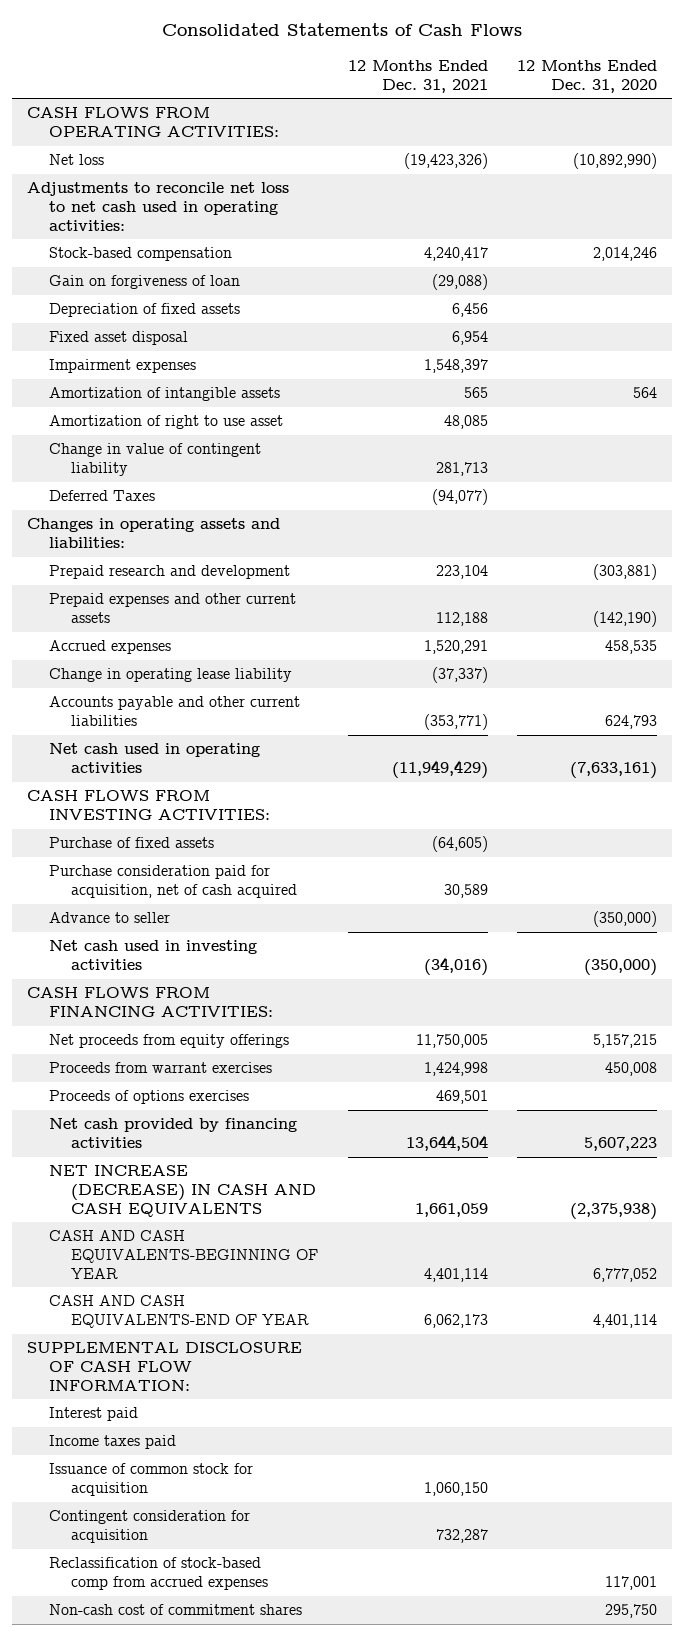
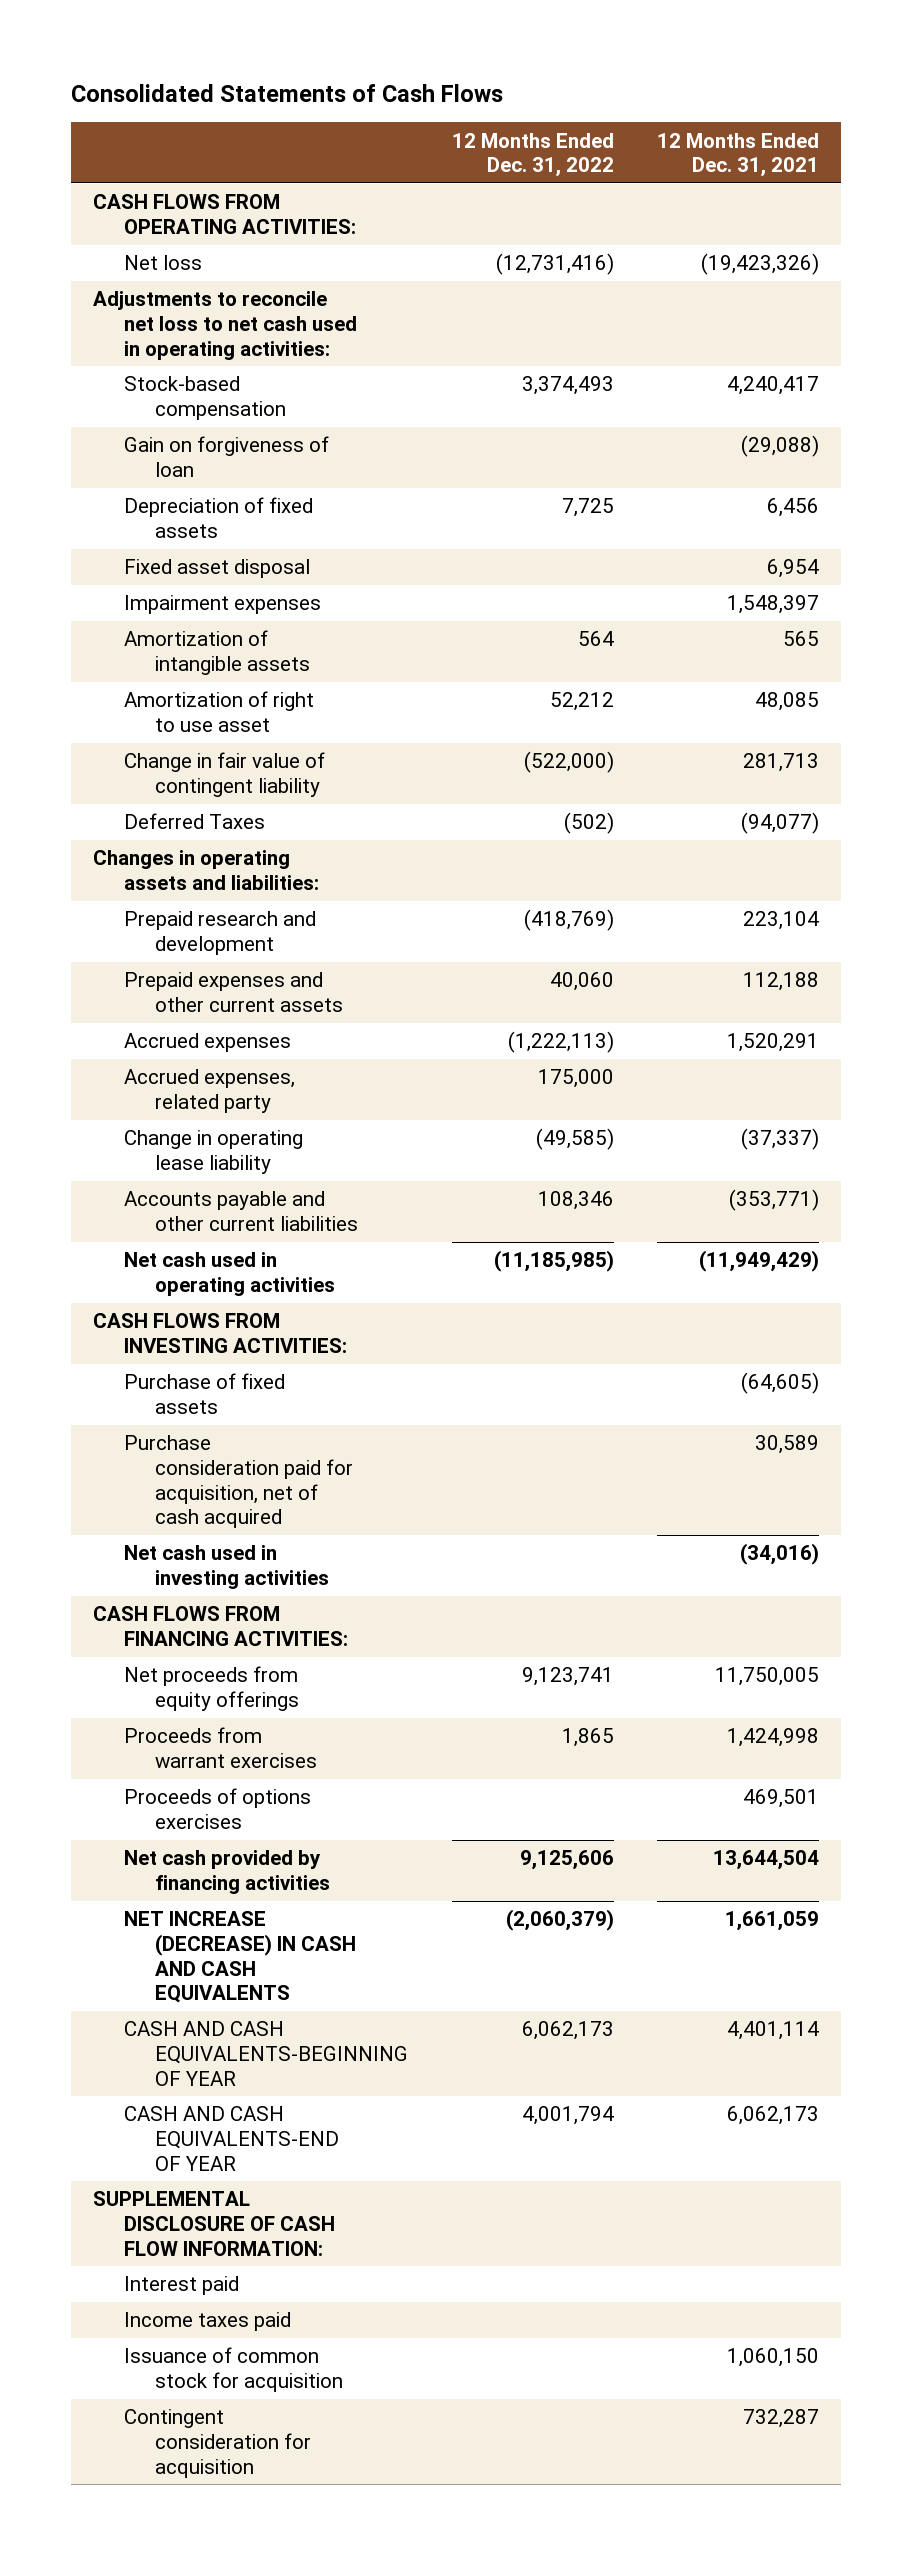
- | 12 Months Ended Dec. 31, 2021 | 12 Months Ended Dec. 31, 2020
+ | 12 Months Ended Dec. 31, 2022 | 12 Months Ended Dec. 31, 2021
- Change in value of contingent liability | 281,713 |
+ Change in fair value of contingent liability | (522,000) | 281,713
+ Accrued expenses, related party | 175,000 |
- Advance to seller | | (350,000)
- Reclassification of stock-based comp from accrued expenses | | 117,001
- Non-cash cost of commitment shares | | 295,750

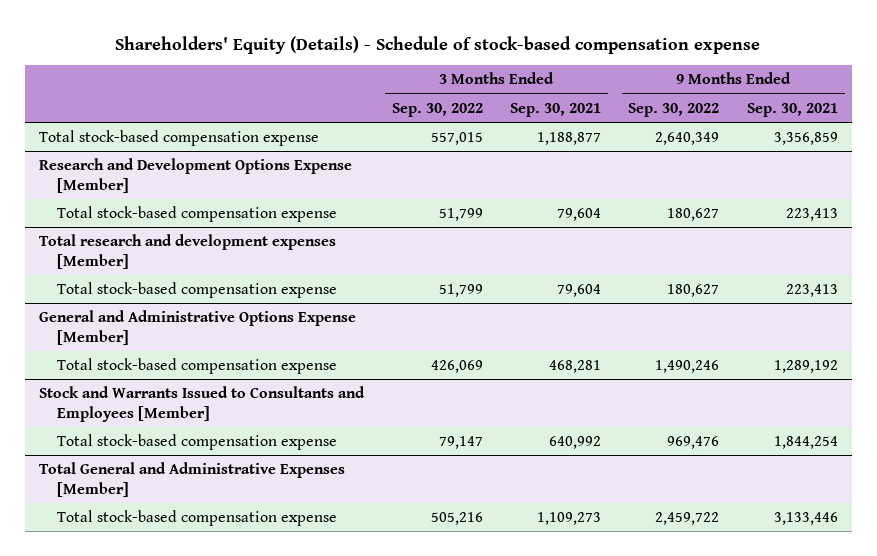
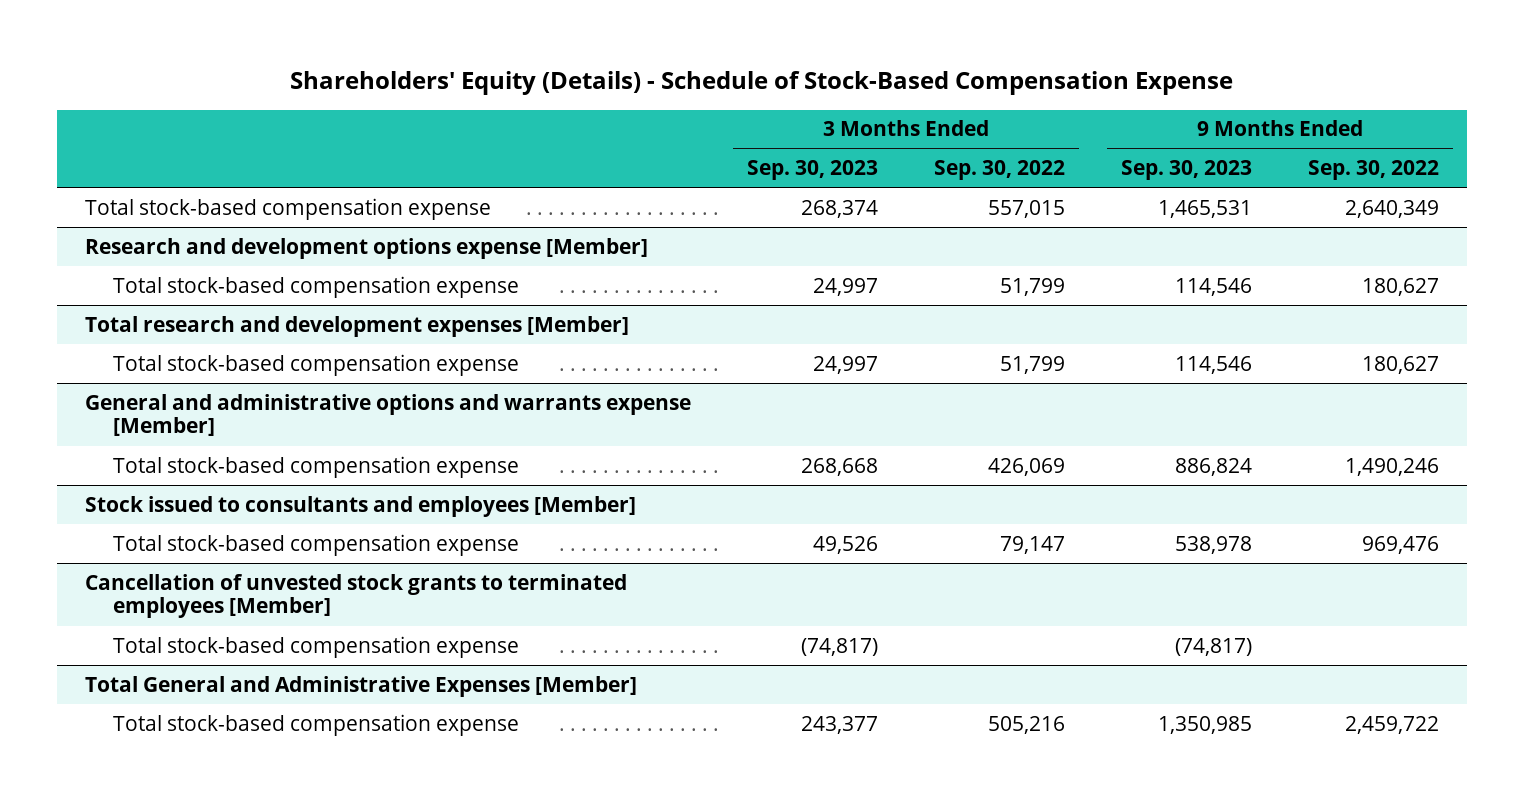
- Shareholders' Equity (Details) - Schedule of stock-based compensation expense
+ Shareholders' Equity (Details) - Schedule of Stock-Based Compensation Expense
- | 3 Months Ended Sep. 30, 2022 | 3 Months Ended Sep. 30, 2021 | 9 Months Ended Sep. 30, 2022 | 9 Months Ended Sep. 30, 2021
+ | 3 Months Ended Sep. 30, 2023 | 3 Months Ended Sep. 30, 2022 | 9 Months Ended Sep. 30, 2023 | 9 Months Ended Sep. 30, 2022
- Research and Development Options Expense [Member]
+ Research and development options expense [Member]
- General and Administrative Options Expense [Member]
+ General and administrative options and warrants expense [Member]
- Stock and Warrants Issued to Consultants and Employees [Member]
+ Stock issued to consultants and employees [Member]
+ Cancellation of unvested stock grants to terminated employees [Member]
+ Total stock-based compensation expense | (74,817) | | (74,817) |

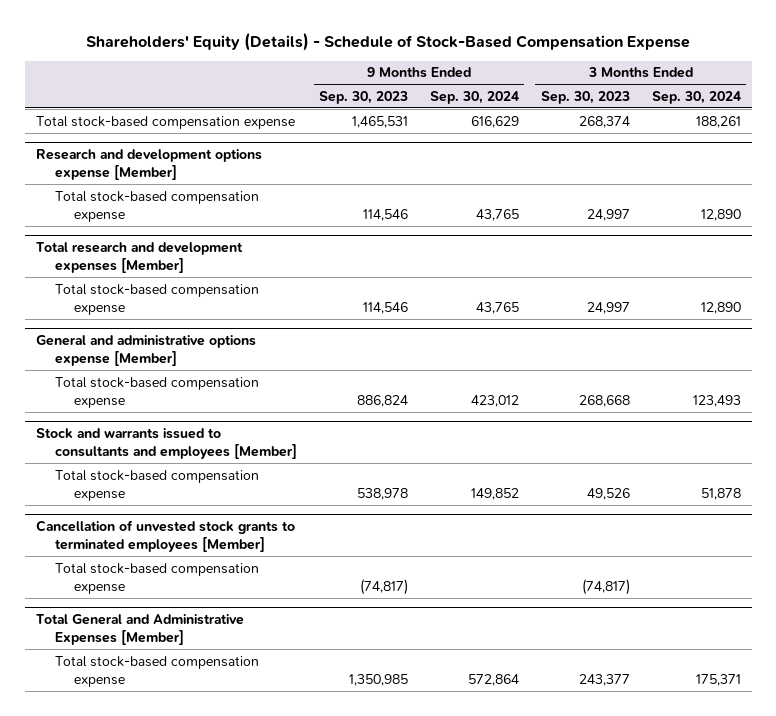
- | 3 Months Ended Sep. 30, 2023 | 3 Months Ended Sep. 30, 2022 | 9 Months Ended Sep. 30, 2023 | 9 Months Ended Sep. 30, 2022
+ | 9 Months Ended Sep. 30, 2023 | 9 Months Ended Sep. 30, 2024 | 3 Months Ended Sep. 30, 2023 | 3 Months Ended Sep. 30, 2024
- General and administrative options and warrants expense [Member]
+ General and administrative options expense [Member]
- Stock issued to consultants and employees [Member]
+ Stock and warrants issued to consultants and employees [Member]

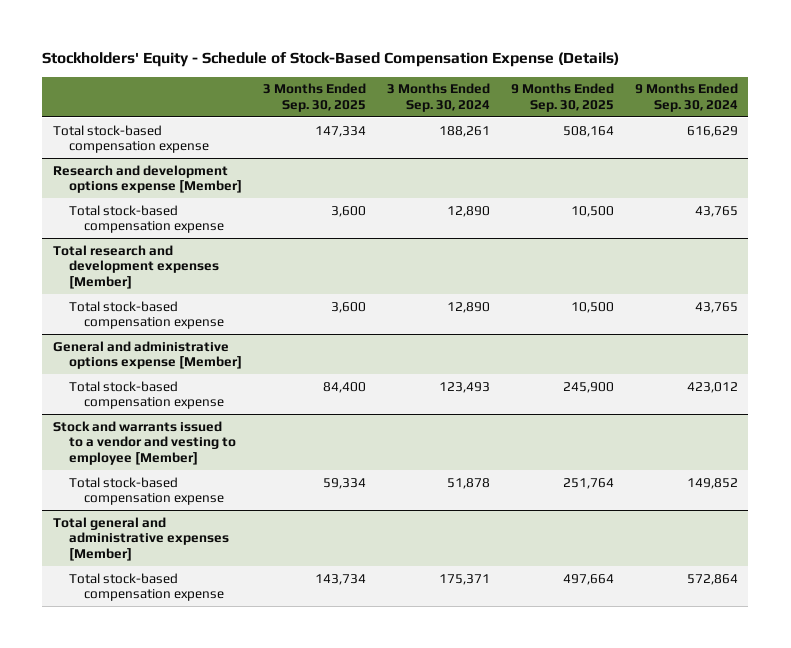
- Shareholders' Equity (Details) - Schedule of Stock-Based Compensation Expense
+ Stockholders' Equity - Schedule of Stock-Based Compensation Expense (Details)
- | 9 Months Ended Sep. 30, 2023 | 9 Months Ended Sep. 30, 2024 | 3 Months Ended Sep. 30, 2023 | 3 Months Ended Sep. 30, 2024
+ | 3 Months Ended Sep. 30, 2025 | 3 Months Ended Sep. 30, 2024 | 9 Months Ended Sep. 30, 2025 | 9 Months Ended Sep. 30, 2024
- Stock and warrants issued to consultants and employees [Member]
+ Stock and warrants issued to a vendor and vesting to employee [Member]
- Cancellation of unvested stock grants to terminated employees [Member]
- Total stock-based compensation expense | (74,817) | | (74,817) |
- Total General and Administrative Expenses [Member]
+ Total general and administrative expenses [Member]

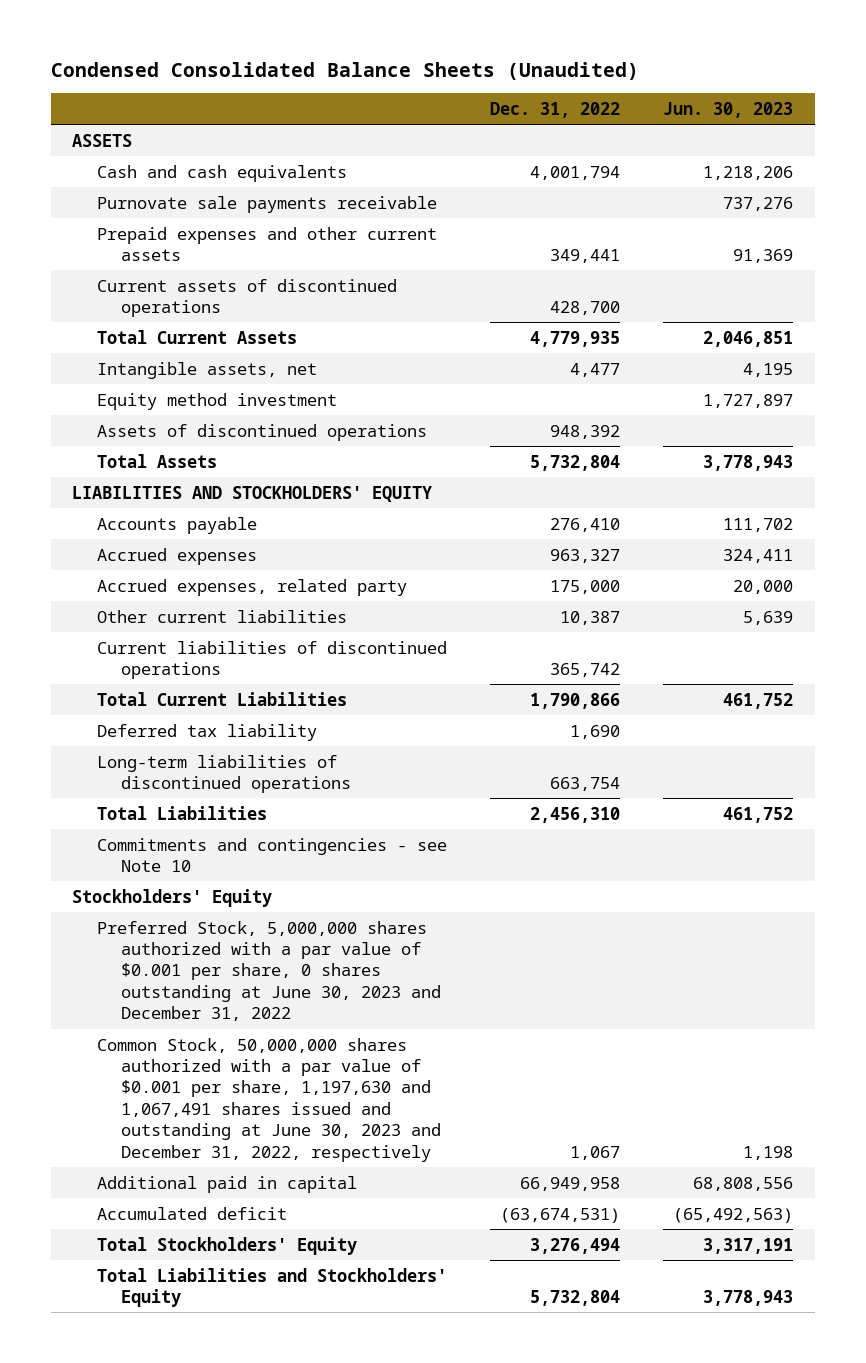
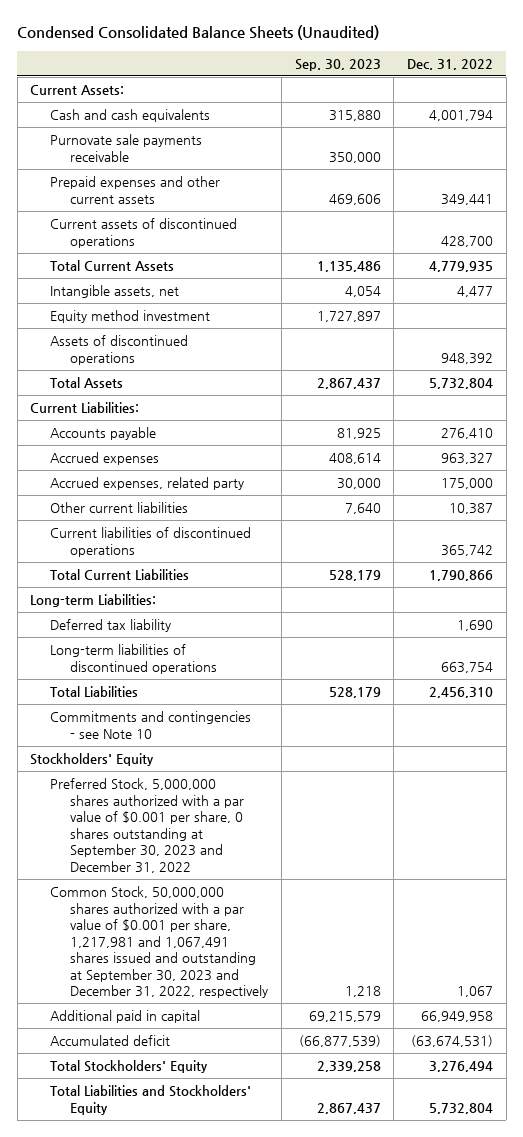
- | Dec. 31, 2022 | Jun. 30, 2023
+ | Sep. 30, 2023 | Dec. 31, 2022
- ASSETS
+ Current Assets:
- LIABILITIES AND STOCKHOLDERS' EQUITY
+ Current Liabilities:
+ Long-term Liabilities:
- Preferred Stock, 5,000,000 shares authorized with a par value of $0.001 per share, 0 shares outstanding at June 30, 2023 and December 31, 2022
- Common Stock, 50,000,000 shares authorized with a par value of $0.001 per share, 1,197,630 and 1,067,491 shares issued and outstanding at June 30, 2023 and December 31, 2022, respectively | 1,067 | 1,198
+ Preferred Stock, 5,000,000 shares authorized with a par value of $0.001 per share, 0 shares outstanding at September 30, 2023 and December 31, 2022
+ Common Stock, 50,000,000 shares authorized with a par value of $0.001 per share, 1,217,981 and 1,067,491 shares issued and outstanding at September 30, 2023 and December 31, 2022, respectively | 1,218 | 1,067

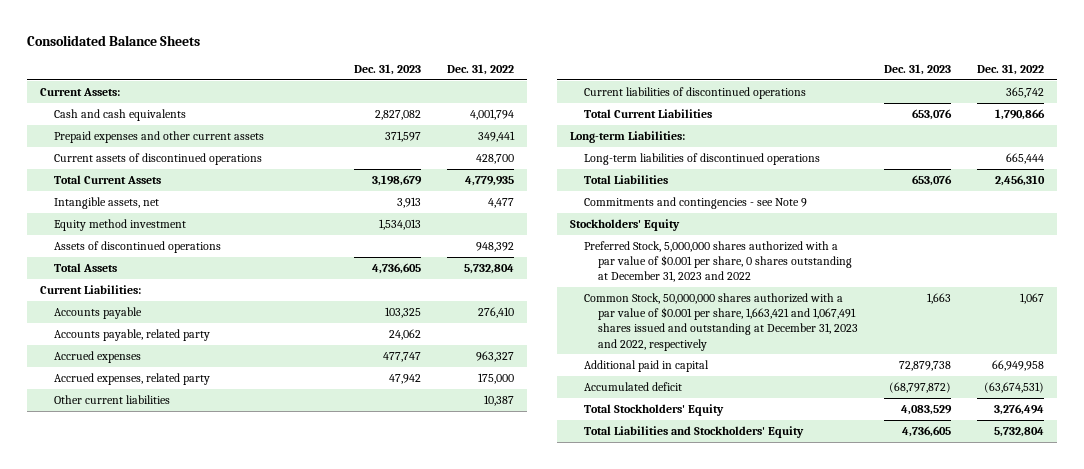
- Condensed Consolidated Balance Sheets (Unaudited)
+ Consolidated Balance Sheets
- | Sep. 30, 2023 | Dec. 31, 2022
+ | Dec. 31, 2023 | Dec. 31, 2022
- Purnovate sale payments receivable | 350,000 |
+ Accounts payable, related party | 24,062 |
- Deferred tax liability | | 1,690
- Long-term liabilities of discontinued operations | | 663,754
+ Long-term liabilities of discontinued operations | | 665,444
- Commitments and contingencies - see Note 10
+ Commitments and contingencies - see Note 9
- Preferred Stock, 5,000,000 shares authorized with a par value of $0.001 per share, 0 shares outstanding at September 30, 2023 and December 31, 2022
- Common Stock, 50,000,000 shares authorized with a par value of $0.001 per share, 1,217,981 and 1,067,491 shares issued and outstanding at September 30, 2023 and December 31, 2022, respectively | 1,218 | 1,067
+ Preferred Stock, 5,000,000 shares authorized with a par value of $0.001 per share, 0 shares outstanding at December 31, 2023 and 2022
+ Common Stock, 50,000,000 shares authorized with a par value of $0.001 per share, 1,663,421 and 1,067,491 shares issued and outstanding at December 31, 2023 and 2022, respectively | 1,663 | 1,067

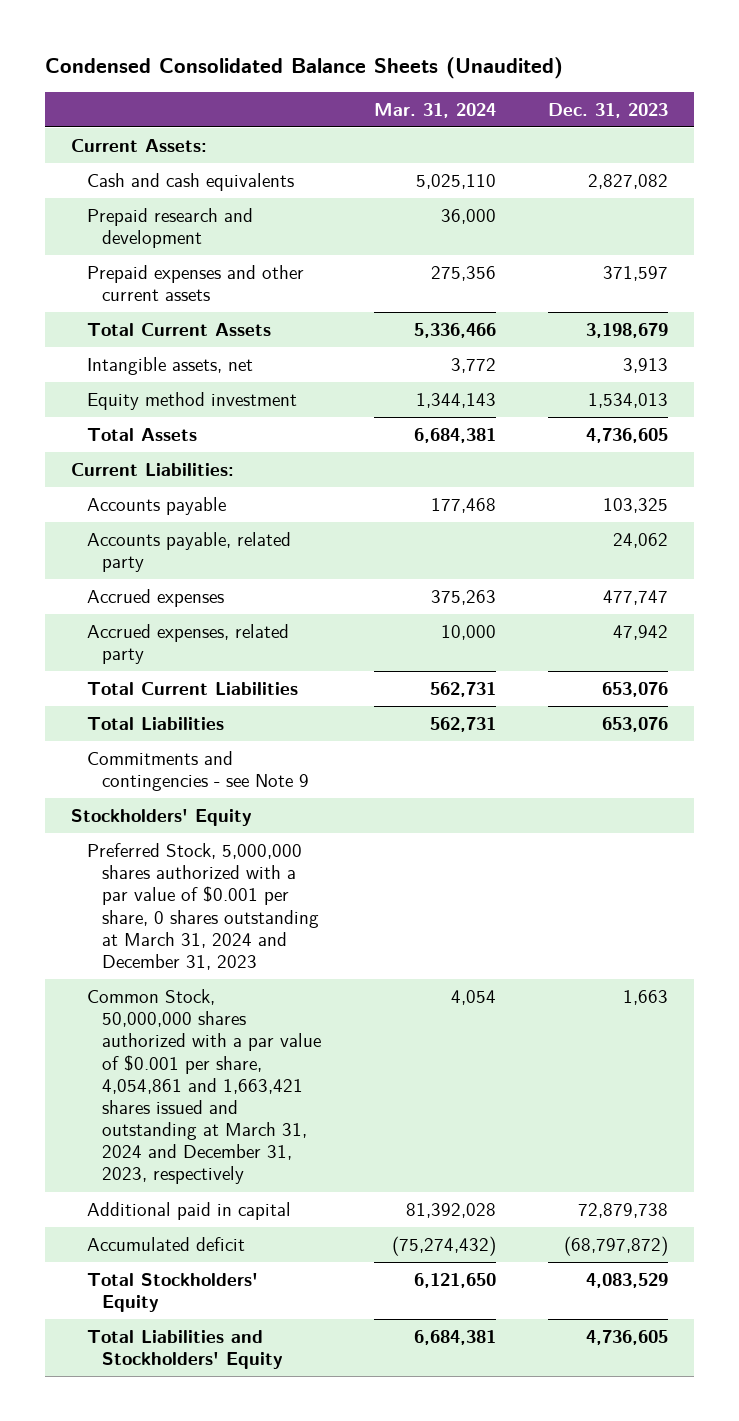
- Consolidated Balance Sheets
+ Condensed Consolidated Balance Sheets (Unaudited)
- | Dec. 31, 2023 | Dec. 31, 2022
+ | Mar. 31, 2024 | Dec. 31, 2023
+ Prepaid research and development | 36,000 |
- Current assets of discontinued operations | | 428,700
- Assets of discontinued operations | | 948,392
- Other current liabilities | | 10,387
- Current liabilities of discontinued operations | | 365,742
- Long-term Liabilities:
- Long-term liabilities of discontinued operations | | 665,444
- Preferred Stock, 5,000,000 shares authorized with a par value of $0.001 per share, 0 shares outstanding at December 31, 2023 and 2022
- Common Stock, 50,000,000 shares authorized with a par value of $0.001 per share, 1,663,421 and 1,067,491 shares issued and outstanding at December 31, 2023 and 2022, respectively | 1,663 | 1,067
+ Preferred Stock, 5,000,000 shares authorized with a par value of $0.001 per share, 0 shares outstanding at March 31, 2024 and December 31, 2023
+ Common Stock, 50,000,000 shares authorized with a par value of $0.001 per share, 4,054,861 and 1,663,421 shares issued and outstanding at March 31, 2024 and December 31, 2023, respectively | 4,054 | 1,663

